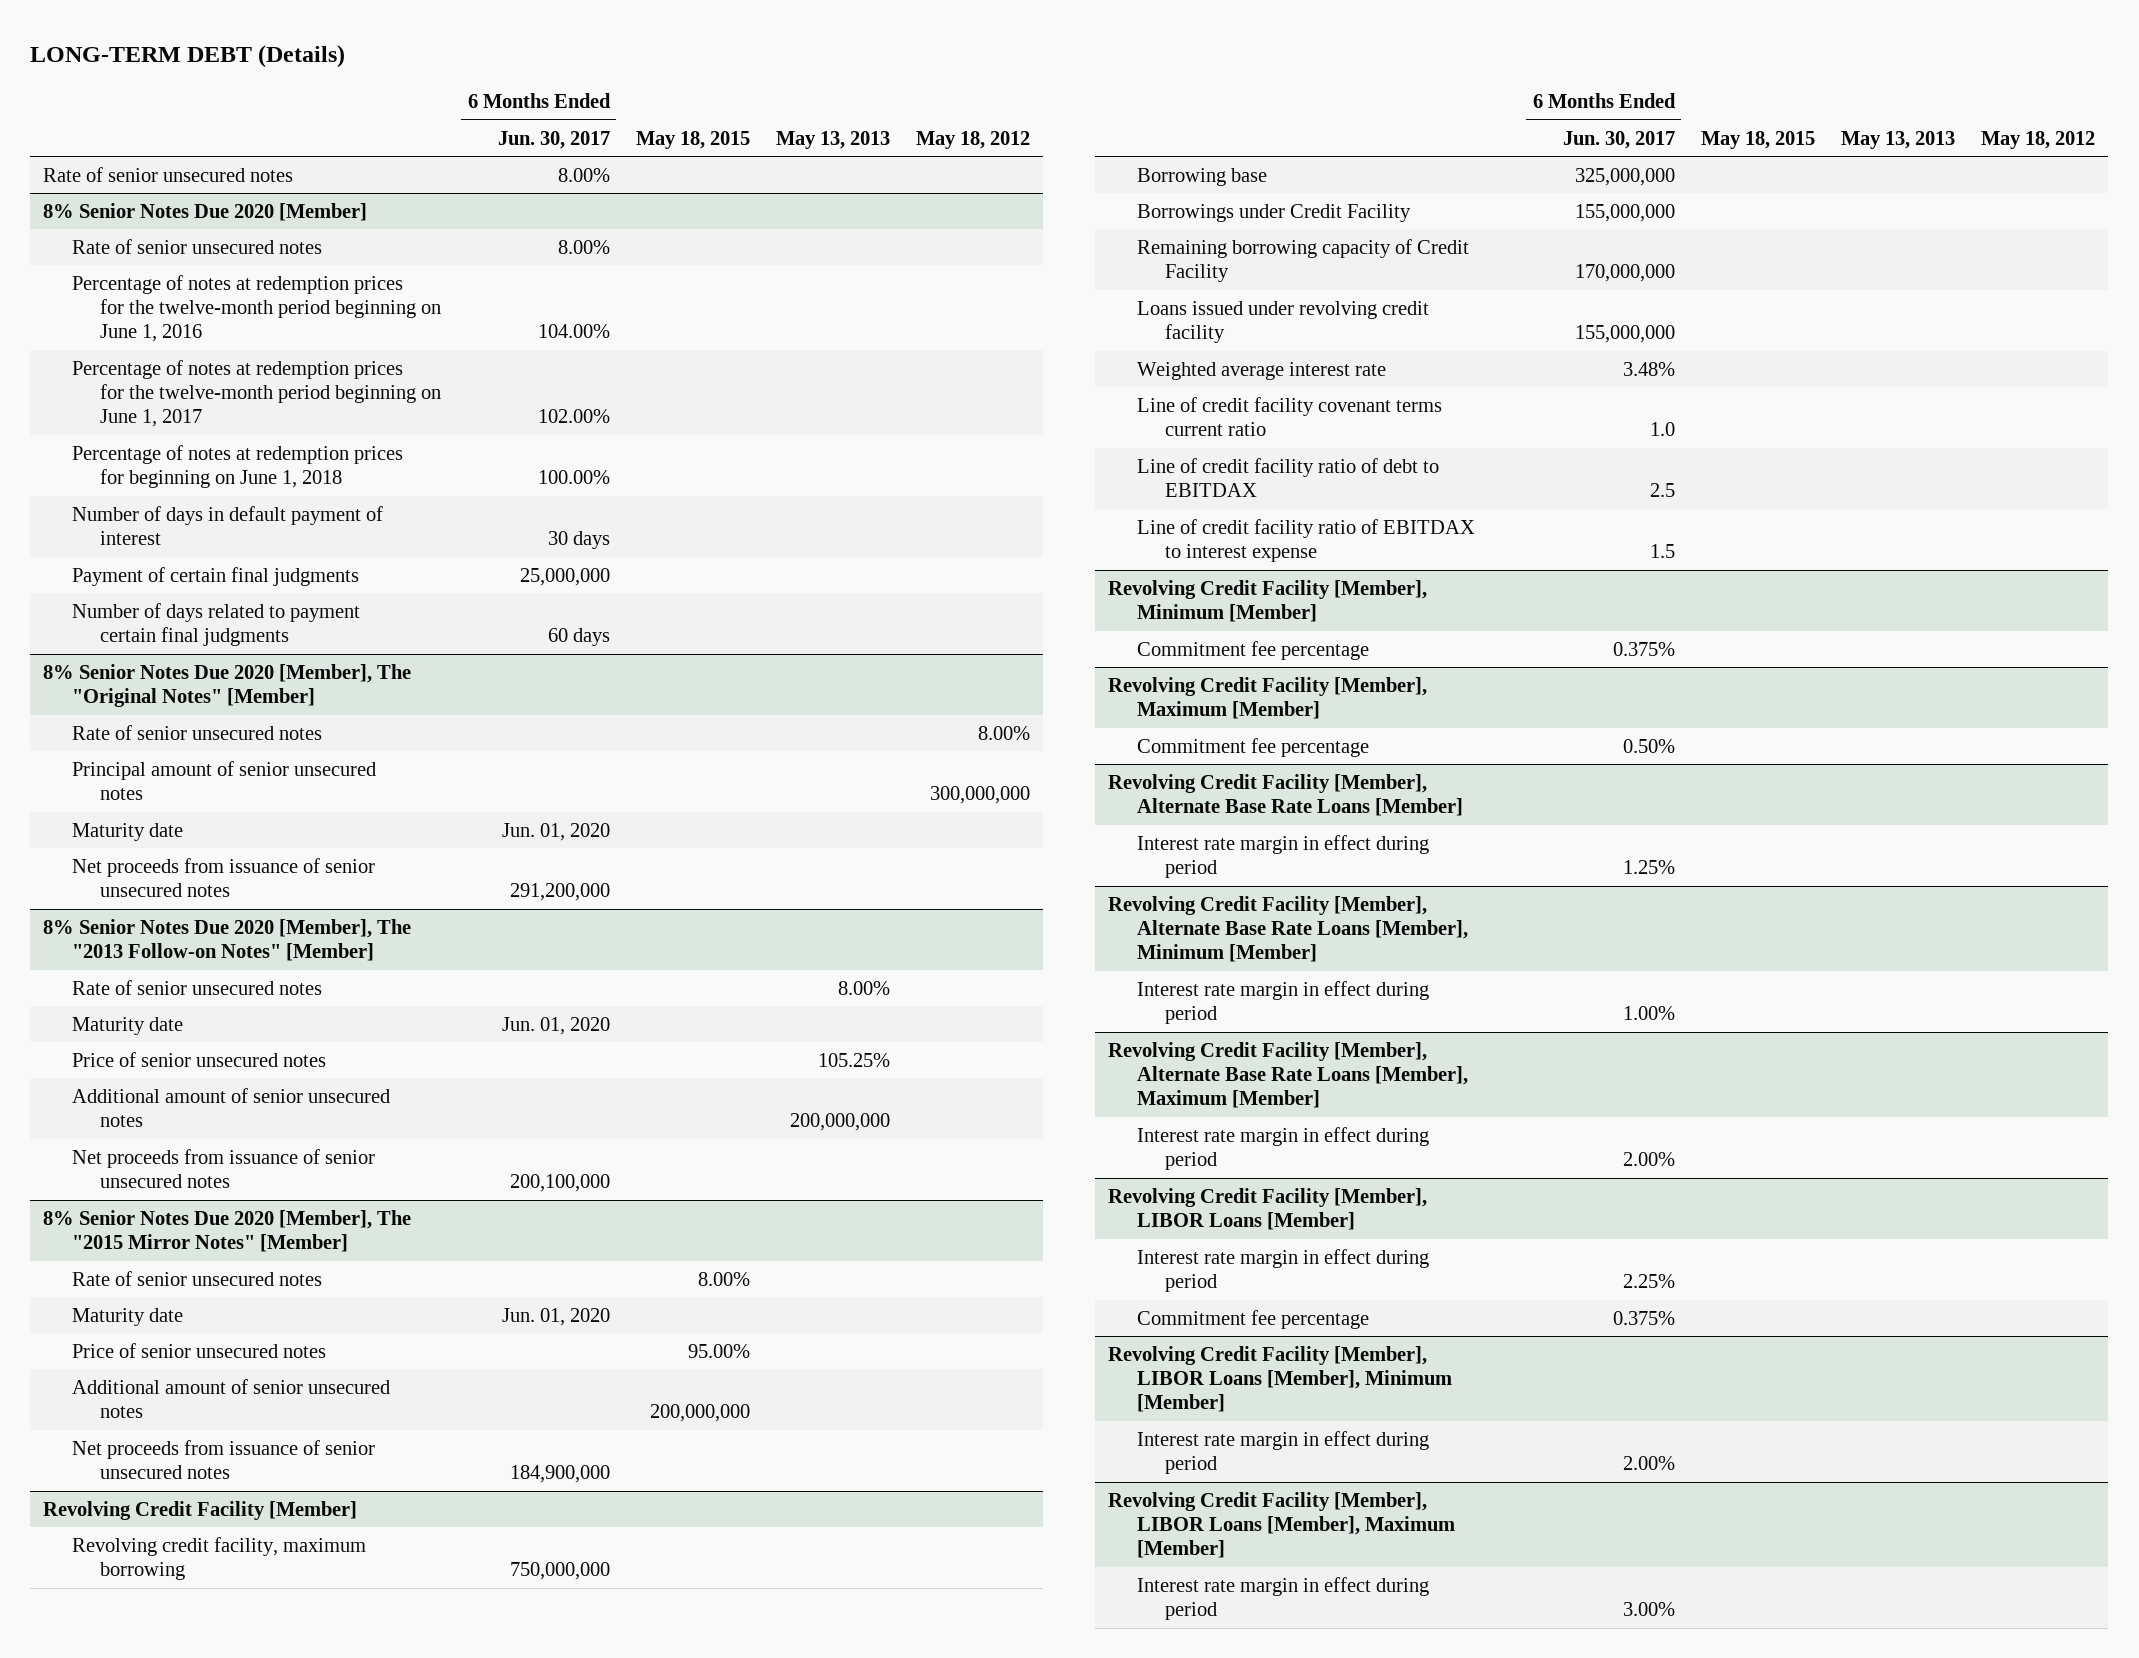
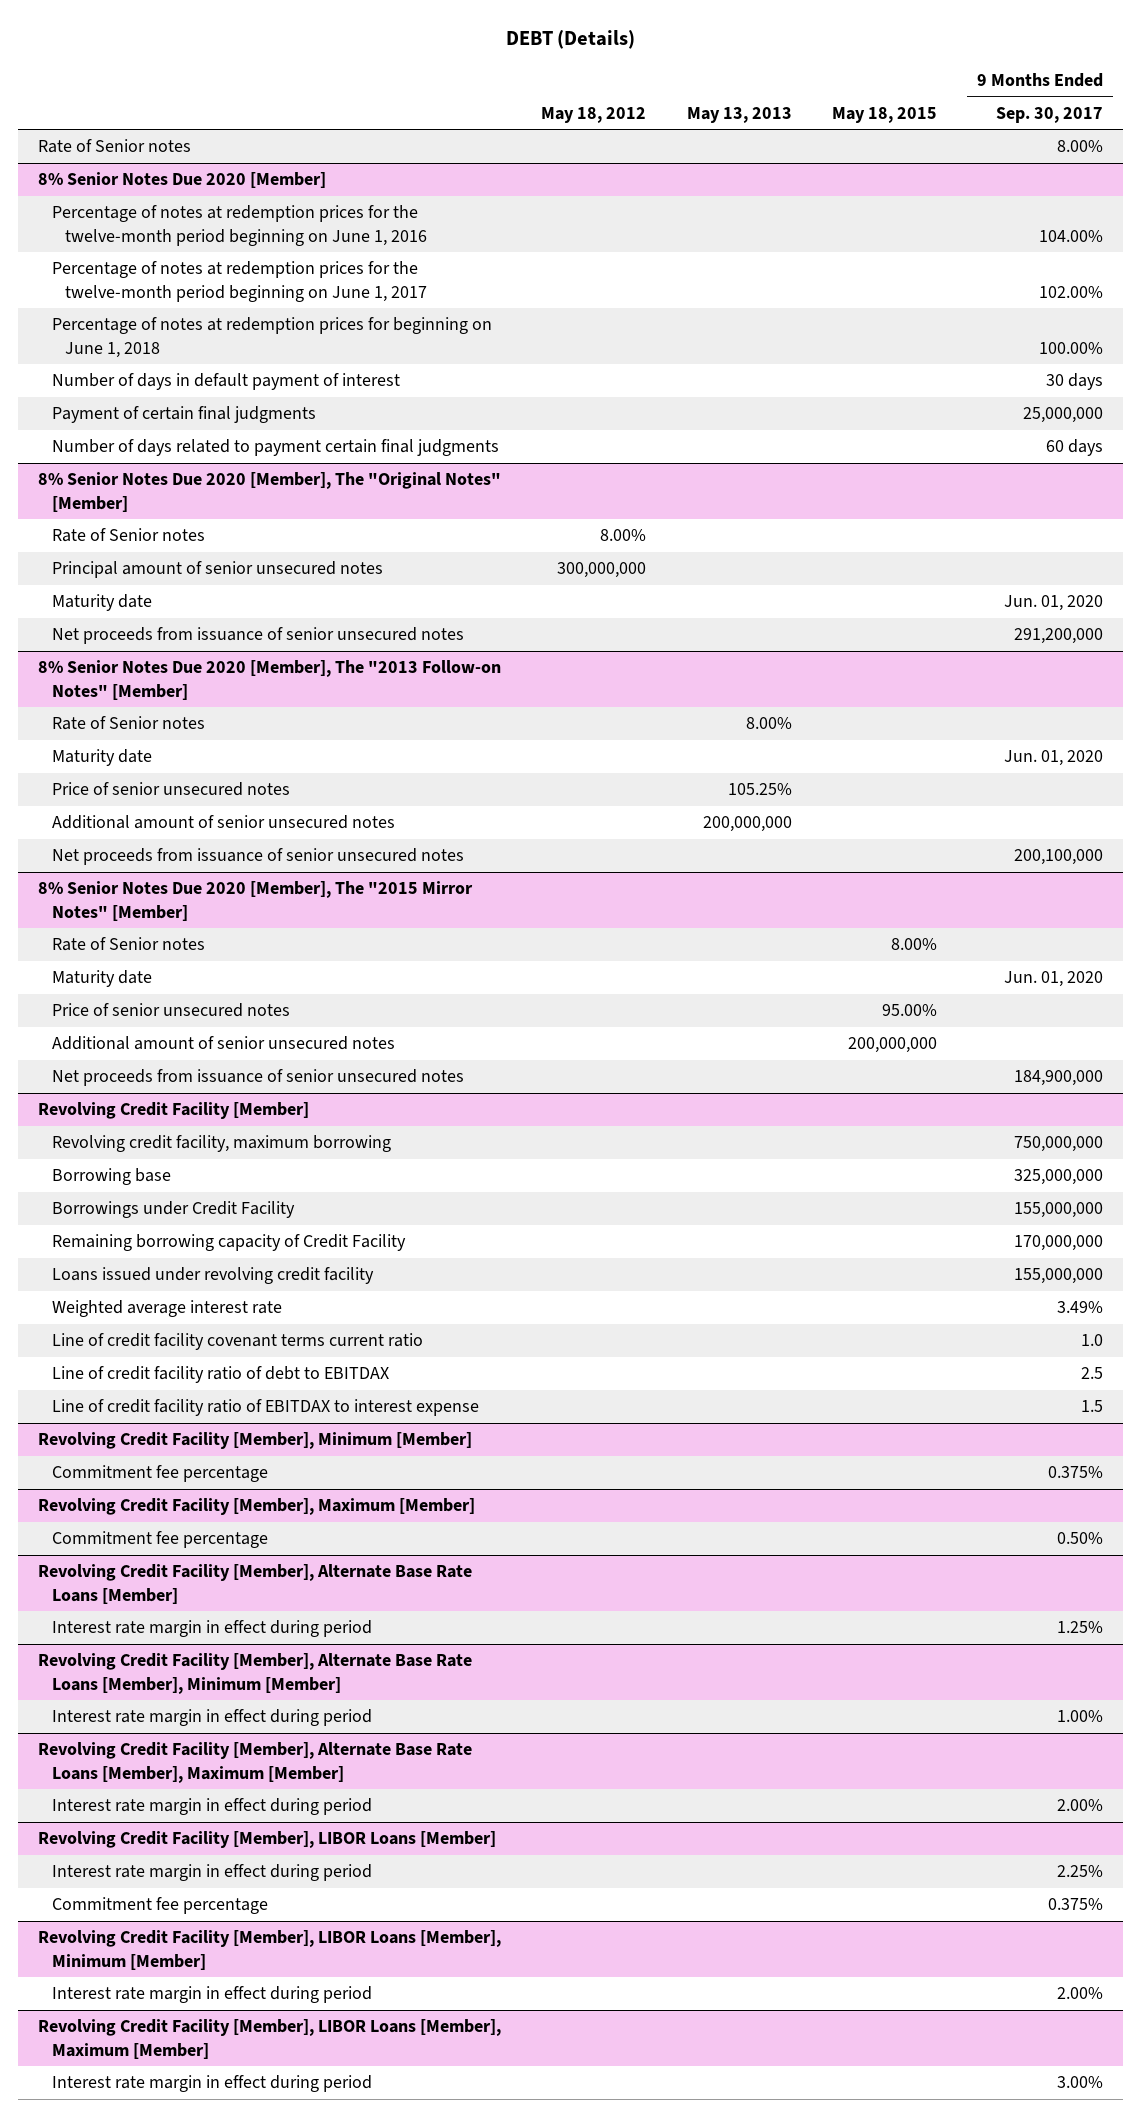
- LONG-TERM DEBT (Details)
+ DEBT (Details)
- | 6 Months Ended Jun. 30, 2017 | May 18, 2015 | May 13, 2013 | May 18, 2012
+ | May 18, 2012 | May 13, 2013 | May 18, 2015 | 9 Months Ended Sep. 30, 2017
- Rate of senior unsecured notes | 8.00% | | |
+ Rate of Senior notes | | | | 8.00%
@ 8% Senior Notes Due 2020 [Member]
- Rate of senior unsecured notes | 8.00% | | |
@ 8% Senior Notes Due 2020 [Member], The "Original Notes" [Member]
- Rate of senior unsecured notes | | | | 8.00%
+ Rate of Senior notes | 8.00% | | |
@ 8% Senior Notes Due 2020 [Member], The "2013 Follow-on Notes" [Member]
- Rate of senior unsecured notes | | | 8.00% |
+ Rate of Senior notes | | 8.00% | |
@ 8% Senior Notes Due 2020 [Member], The "2015 Mirror Notes" [Member]
- Rate of senior unsecured notes | | 8.00% | |
+ Rate of Senior notes | | | 8.00% |

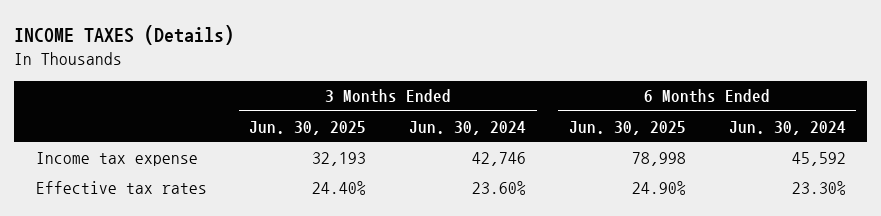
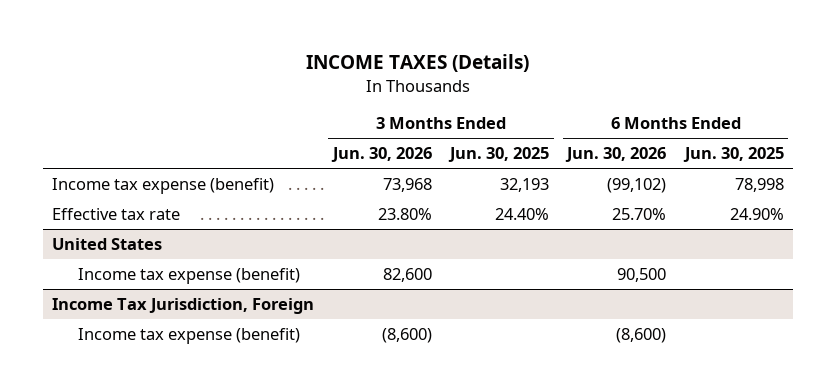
- | 3 Months Ended Jun. 30, 2025 | 3 Months Ended Jun. 30, 2024 | 6 Months Ended Jun. 30, 2025 | 6 Months Ended Jun. 30, 2024
+ | 3 Months Ended Jun. 30, 2026 | 3 Months Ended Jun. 30, 2025 | 6 Months Ended Jun. 30, 2026 | 6 Months Ended Jun. 30, 2025
- Income tax expense | 32,193 | 42,746 | 78,998 | 45,592
- Effective tax rates | 24.40% | 23.60% | 24.90% | 23.30%
+ Income tax expense (benefit) | 73,968 | 32,193 | (99,102) | 78,998
+ Effective tax rate | 23.80% | 24.40% | 25.70% | 24.90%
+ United States
+ Income tax expense (benefit) | 82,600 | | 90,500 |
+ Income Tax Jurisdiction, Foreign
+ Income tax expense (benefit) | (8,600) | | (8,600) |

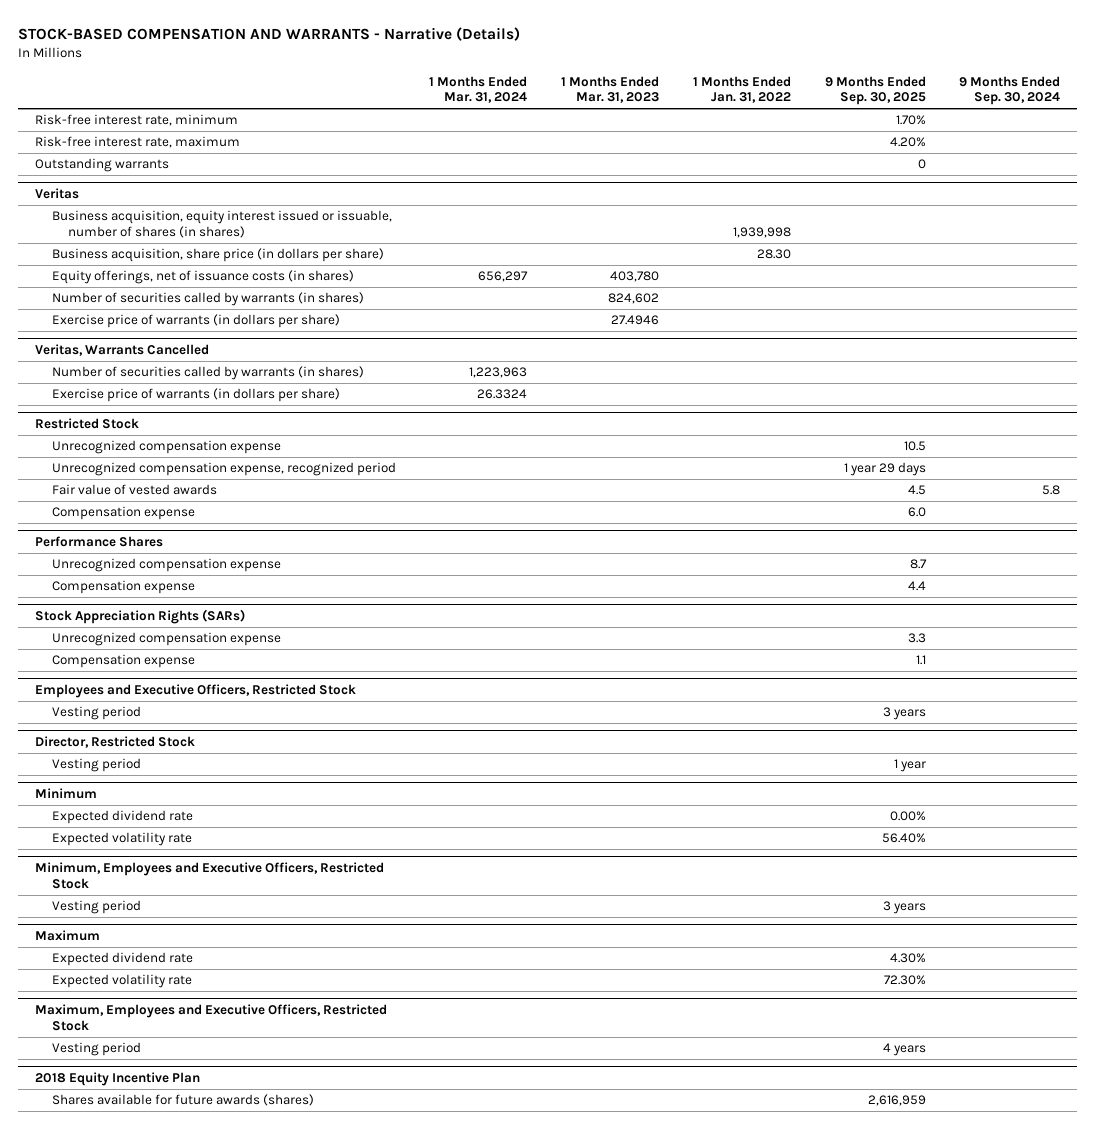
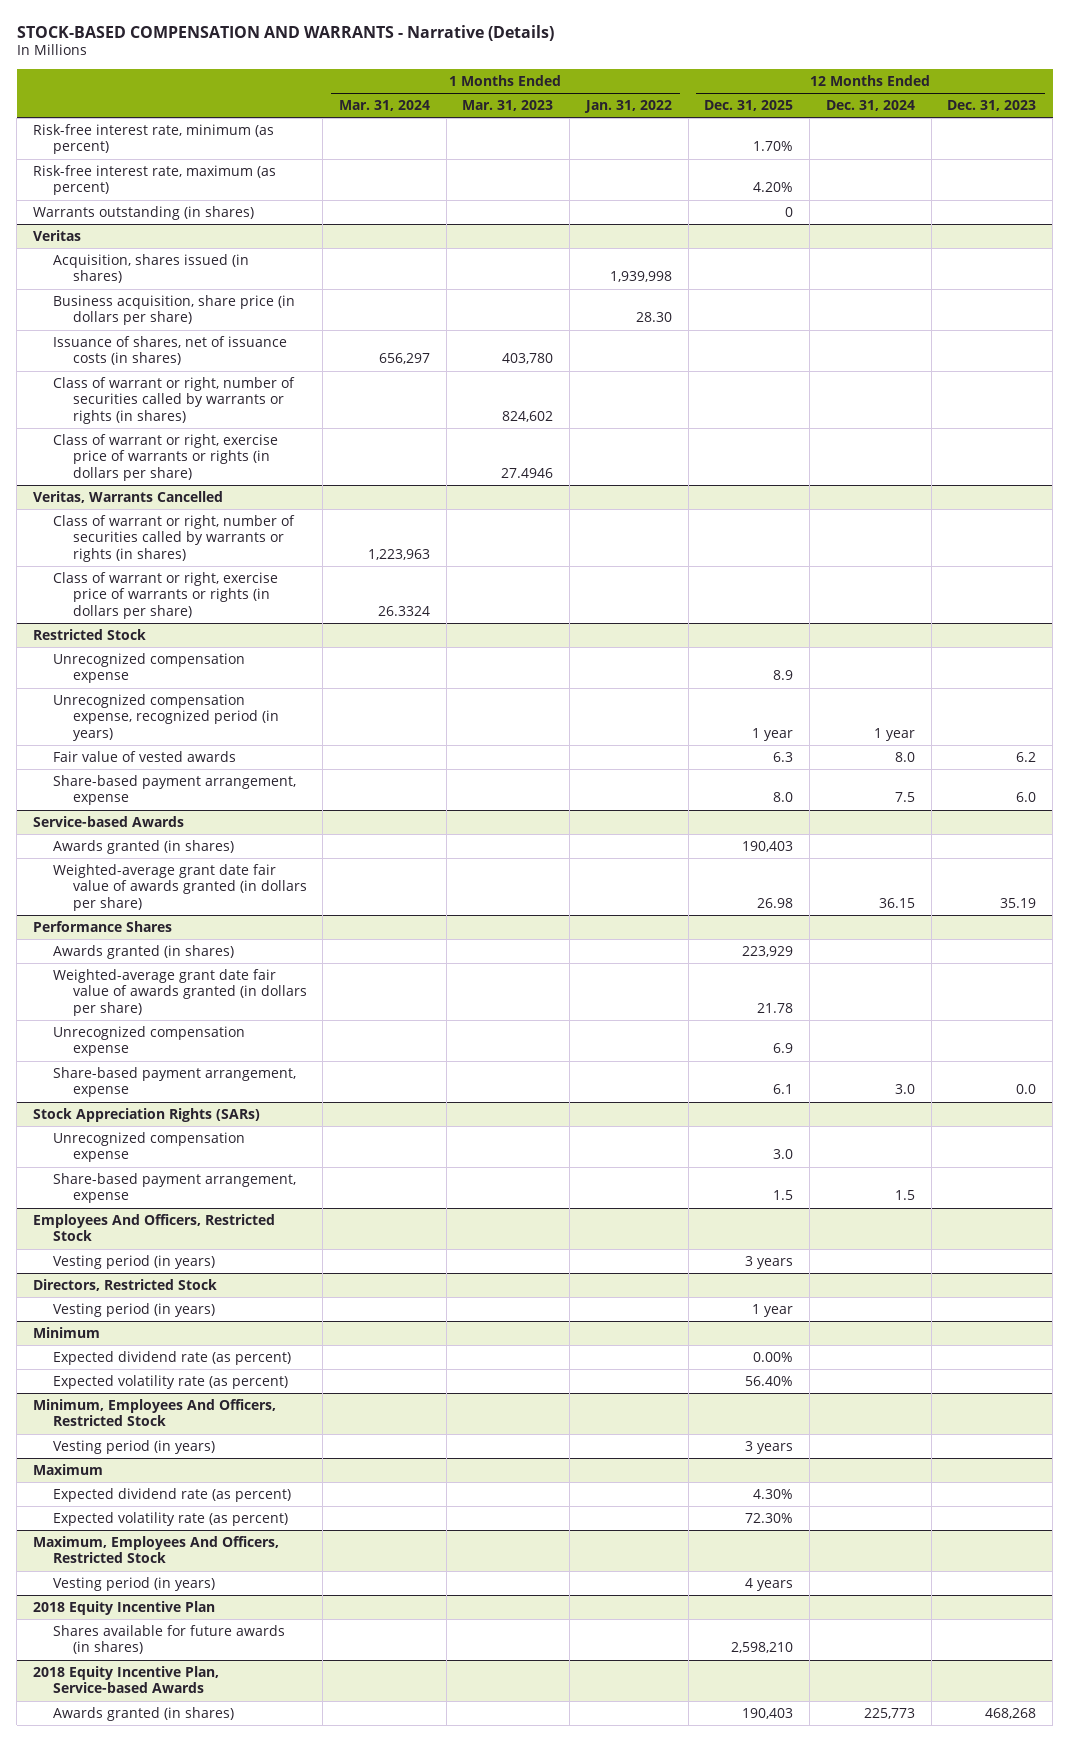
- | 1 Months Ended Mar. 31, 2024 | 1 Months Ended Mar. 31, 2023 | 1 Months Ended Jan. 31, 2022 | 9 Months Ended Sep. 30, 2025 | 9 Months Ended Sep. 30, 2024
+ | 1 Months Ended Mar. 31, 2024 | 1 Months Ended Mar. 31, 2023 | 1 Months Ended Jan. 31, 2022 | 12 Months Ended Dec. 31, 2025 | 12 Months Ended Dec. 31, 2024 | 12 Months Ended Dec. 31, 2023
- Risk-free interest rate, minimum | | | | 1.70% |
- Risk-free interest rate, maximum | | | | 4.20% |
- Outstanding warrants | | | | 0 |
+ Risk-free interest rate, minimum (as percent) | | | | 1.70% | |
+ Risk-free interest rate, maximum (as percent) | | | | 4.20% | |
+ Warrants outstanding (in shares) | | | | 0 | |
@ Veritas
- Business acquisition, equity interest issued or issuable, number of shares (in shares) | | | 1,939,998 | |
+ Acquisition, shares issued (in shares) | | | 1,939,998 | | |
- Equity offerings, net of issuance costs (in shares) | 656,297 | 403,780 | | |
- Number of securities called by warrants (in shares) | | 824,602 | | |
- Exercise price of warrants (in dollars per share) | | 27.4946 | | |
+ Issuance of shares, net of issuance costs (in shares) | 656,297 | 403,780 | | | |
+ Class of warrant or right, number of securities called by warrants or rights (in shares) | | 824,602 | | | |
+ Class of warrant or right, exercise price of warrants or rights (in dollars per share) | | 27.4946 | | | |
@ Veritas, Warrants Cancelled
- Number of securities called by warrants (in shares) | 1,223,963 | | | |
- Exercise price of warrants (in dollars per share) | 26.3324 | | | |
+ Class of warrant or right, number of securities called by warrants or rights (in shares) | 1,223,963 | | | | |
+ Class of warrant or right, exercise price of warrants or rights (in dollars per share) | 26.3324 | | | | |
@ Restricted Stock
- Unrecognized compensation expense, recognized period | | | | 1 year 29 days |
+ Unrecognized compensation expense, recognized period (in years) | | | | 1 year | 1 year |
- Compensation expense | | | | 6.0 |
+ Share-based payment arrangement, expense | | | | 8.0 | 7.5 | 6.0
+ Service-based Awards
+ Awards granted (in shares) | | | | 190,403 | |
+ Weighted-average grant date fair value of awards granted (in dollars per share) | | | | 26.98 | 36.15 | 35.19
@ Performance Shares
+ Awards granted (in shares) | | | | 223,929 | |
+ Weighted-average grant date fair value of awards granted (in dollars per share) | | | | 21.78 | |
- Compensation expense | | | | 4.4 |
+ Share-based payment arrangement, expense | | | | 6.1 | 3.0 | 0.0
@ Stock Appreciation Rights (SARs)
- Compensation expense | | | | 1.1 |
- Employees and Executive Officers, Restricted Stock
- Vesting period | | | | 3 years |
- Director, Restricted Stock
- Vesting period | | | | 1 year |
@ Stock Appreciation Rights (SARs)
+ Share-based payment arrangement, expense | | | | 1.5 | 1.5 |
+ Employees And Officers, Restricted Stock
+ Vesting period (in years) | | | | 3 years | |
+ Directors, Restricted Stock
+ Vesting period (in years) | | | | 1 year | |
@ Minimum
- Expected dividend rate | | | | 0.00% |
- Expected volatility rate | | | | 56.40% |
- Minimum, Employees and Executive Officers, Restricted Stock
- Vesting period | | | | 3 years |
@ Minimum
+ Expected dividend rate (as percent) | | | | 0.00% | |
+ Expected volatility rate (as percent) | | | | 56.40% | |
+ Minimum, Employees And Officers, Restricted Stock
+ Vesting period (in years) | | | | 3 years | |
@ Maximum
- Expected dividend rate | | | | 4.30% |
- Expected volatility rate | | | | 72.30% |
- Maximum, Employees and Executive Officers, Restricted Stock
- Vesting period | | | | 4 years |
@ Maximum
+ Expected dividend rate (as percent) | | | | 4.30% | |
+ Expected volatility rate (as percent) | | | | 72.30% | |
+ Maximum, Employees And Officers, Restricted Stock
+ Vesting period (in years) | | | | 4 years | |
@ 2018 Equity Incentive Plan
- Shares available for future awards (shares) | | | | 2,616,959 |
+ Shares available for future awards (in shares) | | | | 2,598,210 | |
+ 2018 Equity Incentive Plan, Service-based Awards
+ Awards granted (in shares) | | | | 190,403 | 225,773 | 468,268

